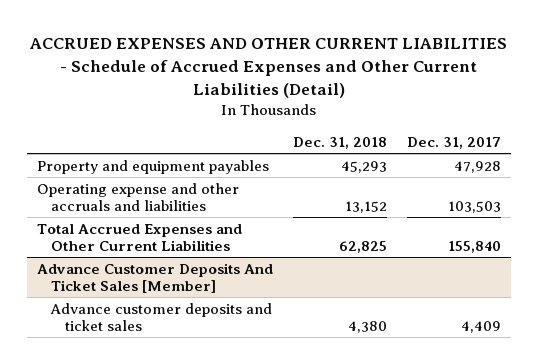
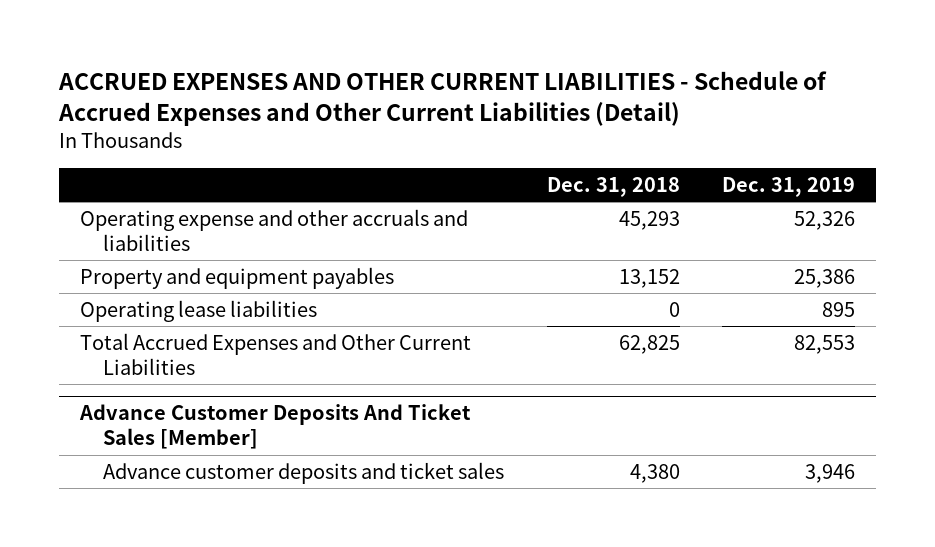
- | Dec. 31, 2018 | Dec. 31, 2017
+ | Dec. 31, 2018 | Dec. 31, 2019
- Property and equipment payables | 45,293 | 47,928
- Operating expense and other accruals and liabilities | 13,152 | 103,503
+ Operating expense and other accruals and liabilities | 45,293 | 52,326
+ Property and equipment payables | 13,152 | 25,386
+ Operating lease liabilities | 0 | 895

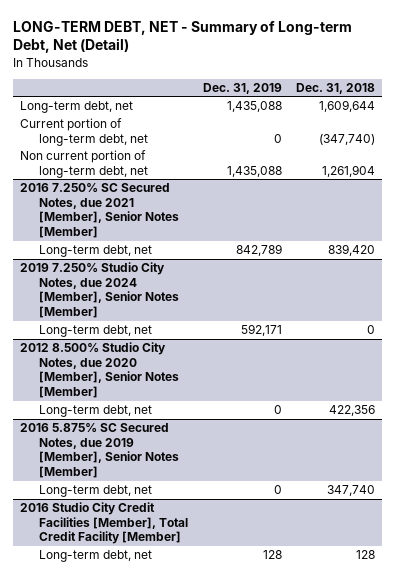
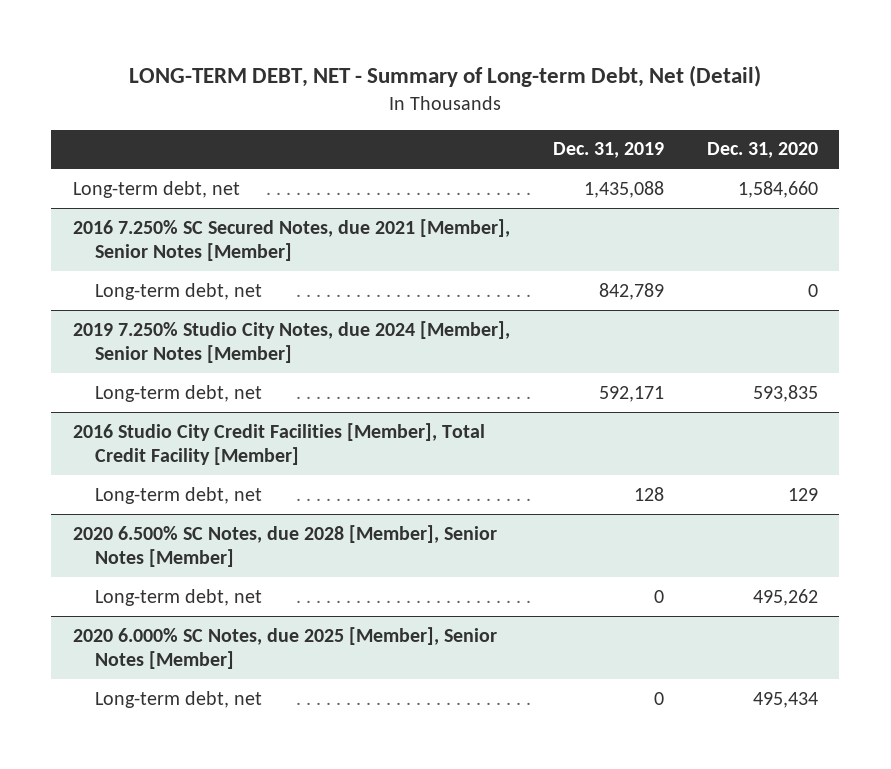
- | Dec. 31, 2019 | Dec. 31, 2018
+ | Dec. 31, 2019 | Dec. 31, 2020
- Current portion of long-term debt, net | 0 | (347,740)
- Non current portion of long-term debt, net | 1,435,088 | 1,261,904
- 2012 8.500% Studio City Notes, due 2020 [Member], Senior Notes [Member]
- Long-term debt, net | 0 | 422,356
- 2016 5.875% SC Secured Notes, due 2019 [Member], Senior Notes [Member]
- Long-term debt, net | 0 | 347,740
+ 2020 6.500% SC Notes, due 2028 [Member], Senior Notes [Member]
+ Long-term debt, net | 0 | 495,262
+ 2020 6.000% SC Notes, due 2025 [Member], Senior Notes [Member]
+ Long-term debt, net | 0 | 495,434

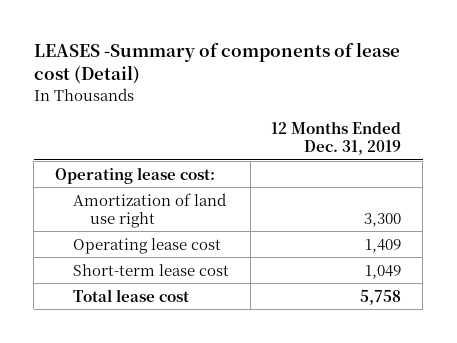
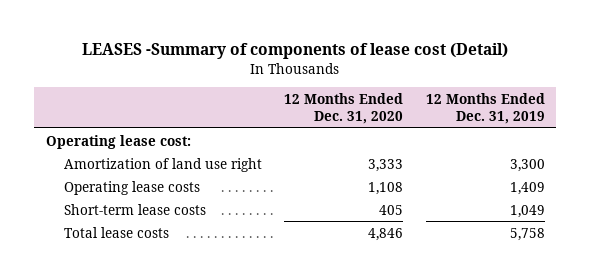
- | 12 Months Ended Dec. 31, 2019
+ | 12 Months Ended Dec. 31, 2020 | 12 Months Ended Dec. 31, 2019
- Operating lease cost | 1,409
- Short-term lease cost | 1,049
- Total lease cost | 5,758
+ Operating lease costs | 1,108 | 1,409
+ Short-term lease costs | 405 | 1,049
+ Total lease costs | 4,846 | 5,758

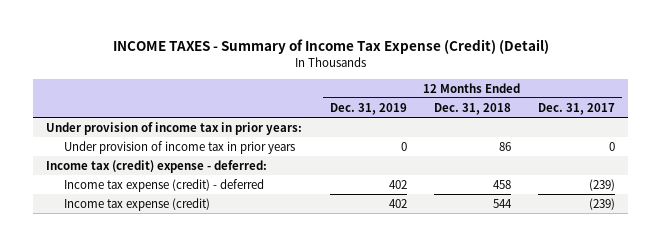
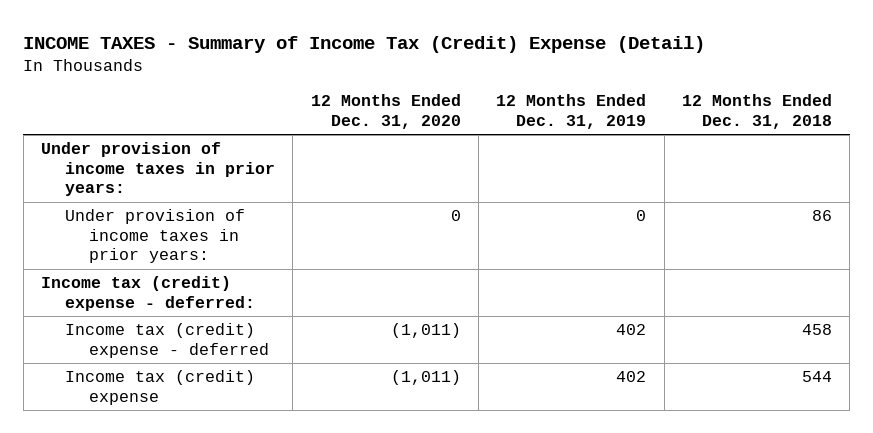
- INCOME TAXES - Summary of Income Tax Expense (Credit) (Detail)
+ INCOME TAXES - Summary of Income Tax (Credit) Expense (Detail)
- | 12 Months Ended Dec. 31, 2019 | 12 Months Ended Dec. 31, 2018 | 12 Months Ended Dec. 31, 2017
+ | 12 Months Ended Dec. 31, 2020 | 12 Months Ended Dec. 31, 2019 | 12 Months Ended Dec. 31, 2018
- Under provision of income tax in prior years:
- Under provision of income tax in prior years | 0 | 86 | 0
+ Under provision of income taxes in prior years:
+ Under provision of income taxes in prior years: | 0 | 0 | 86
- Income tax expense (credit) - deferred | 402 | 458 | (239)
- Income tax expense (credit) | 402 | 544 | (239)
+ Income tax (credit) expense - deferred | (1,011) | 402 | 458
+ Income tax (credit) expense | (1,011) | 402 | 544

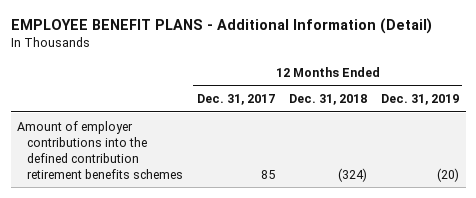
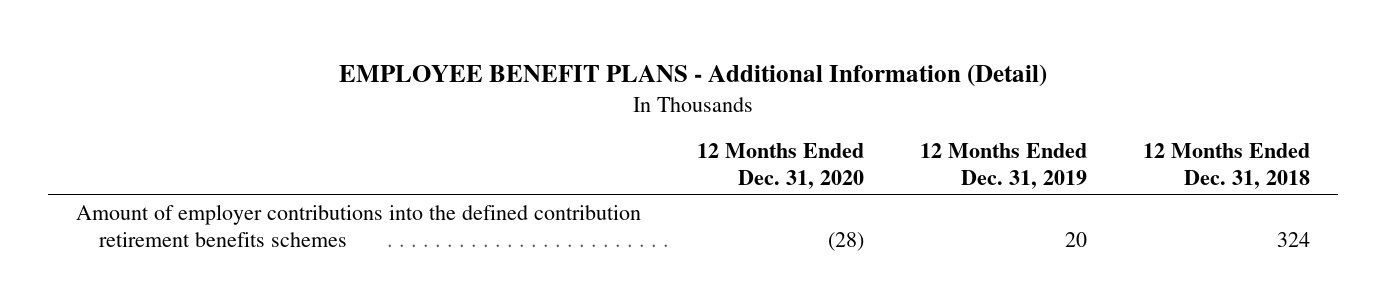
- | 12 Months Ended Dec. 31, 2017 | 12 Months Ended Dec. 31, 2018 | 12 Months Ended Dec. 31, 2019
+ | 12 Months Ended Dec. 31, 2020 | 12 Months Ended Dec. 31, 2019 | 12 Months Ended Dec. 31, 2018
- Amount of employer contributions into the defined contribution retirement benefits schemes | 85 | (324) | (20)
+ Amount of employer contributions into the defined contribution retirement benefits schemes | (28) | 20 | 324

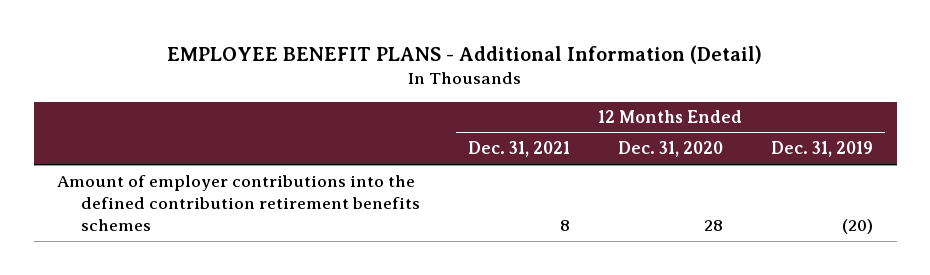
- | 12 Months Ended Dec. 31, 2020 | 12 Months Ended Dec. 31, 2019 | 12 Months Ended Dec. 31, 2018
+ | 12 Months Ended Dec. 31, 2021 | 12 Months Ended Dec. 31, 2020 | 12 Months Ended Dec. 31, 2019
- Amount of employer contributions into the defined contribution retirement benefits schemes | (28) | 20 | 324
+ Amount of employer contributions into the defined contribution retirement benefits schemes | 8 | 28 | (20)

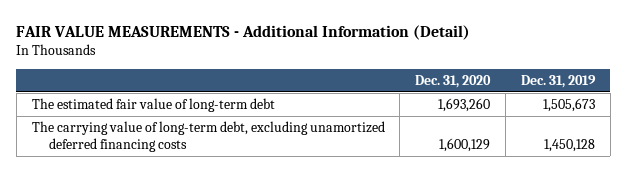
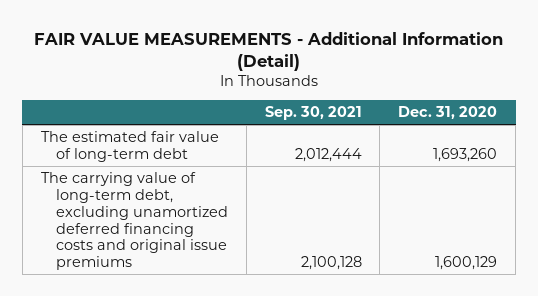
- | Dec. 31, 2020 | Dec. 31, 2019
+ | Sep. 30, 2021 | Dec. 31, 2020
- The carrying value of long-term debt, excluding unamortized deferred financing costs | 1,600,129 | 1,450,128
+ The carrying value of long-term debt, excluding unamortized deferred financing costs and original issue premiums | 2,100,128 | 1,600,129

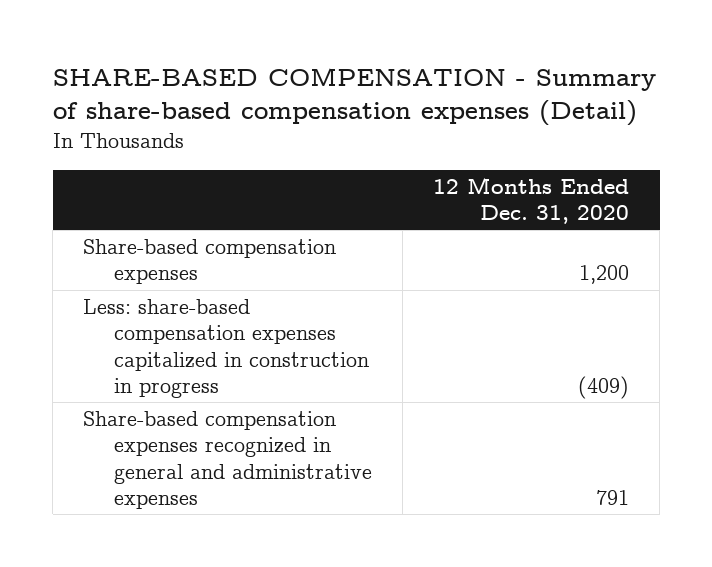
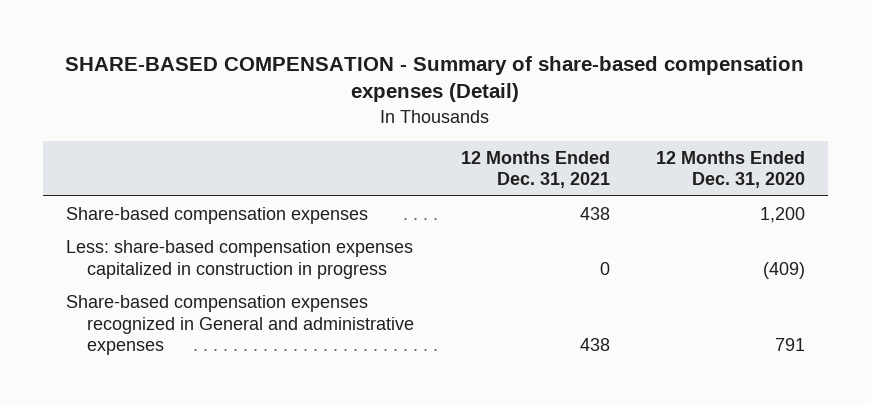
- | 12 Months Ended Dec. 31, 2020
+ | 12 Months Ended Dec. 31, 2021 | 12 Months Ended Dec. 31, 2020
- Share-based compensation expenses recognized in general and administrative expenses | 791
+ Share-based compensation expenses recognized in General and administrative expenses | 438 | 791

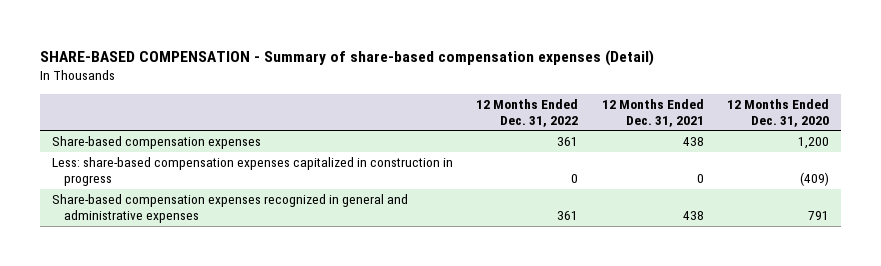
- | 12 Months Ended Dec. 31, 2021 | 12 Months Ended Dec. 31, 2020
+ | 12 Months Ended Dec. 31, 2022 | 12 Months Ended Dec. 31, 2021 | 12 Months Ended Dec. 31, 2020
- Share-based compensation expenses recognized in General and administrative expenses | 438 | 791
+ Share-based compensation expenses recognized in general and administrative expenses | 361 | 438 | 791

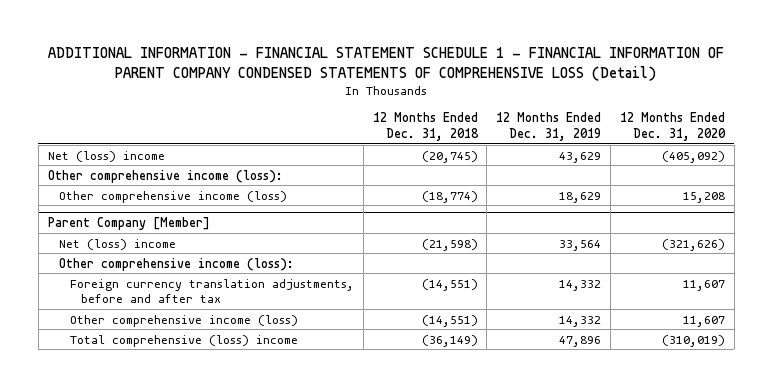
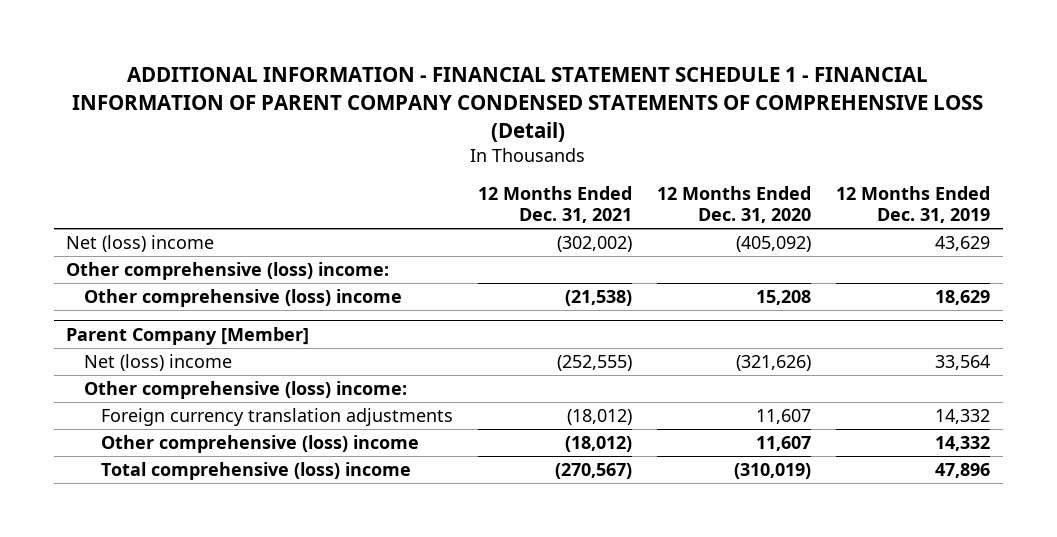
- | 12 Months Ended Dec. 31, 2018 | 12 Months Ended Dec. 31, 2019 | 12 Months Ended Dec. 31, 2020
+ | 12 Months Ended Dec. 31, 2021 | 12 Months Ended Dec. 31, 2020 | 12 Months Ended Dec. 31, 2019
- Other comprehensive income (loss):
- Other comprehensive income (loss) | (18,774) | 18,629 | 15,208
+ Other comprehensive (loss) income:
+ Other comprehensive (loss) income | (21,538) | 15,208 | 18,629
@ Parent Company [Member]
- Other comprehensive income (loss):
- Foreign currency translation adjustments, before and after tax | (14,551) | 14,332 | 11,607
- Other comprehensive income (loss) | (14,551) | 14,332 | 11,607
+ Other comprehensive (loss) income:
+ Foreign currency translation adjustments | (18,012) | 11,607 | 14,332
+ Other comprehensive (loss) income | (18,012) | 11,607 | 14,332

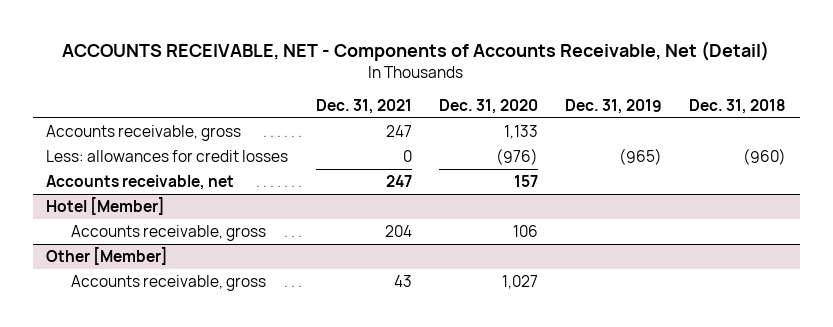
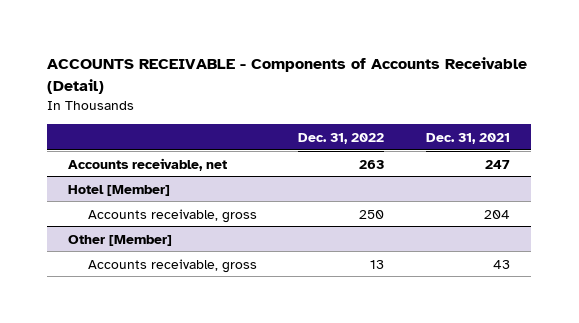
- ACCOUNTS RECEIVABLE, NET - Components of Accounts Receivable, Net (Detail)
+ ACCOUNTS RECEIVABLE - Components of Accounts Receivable (Detail)
- | Dec. 31, 2021 | Dec. 31, 2020 | Dec. 31, 2019 | Dec. 31, 2018
+ | Dec. 31, 2022 | Dec. 31, 2021
- Accounts receivable, gross | 247 | 1,133 | |
- Less: allowances for credit losses | 0 | (976) | (965) | (960)

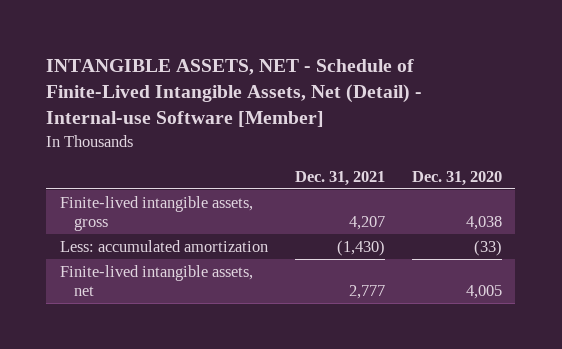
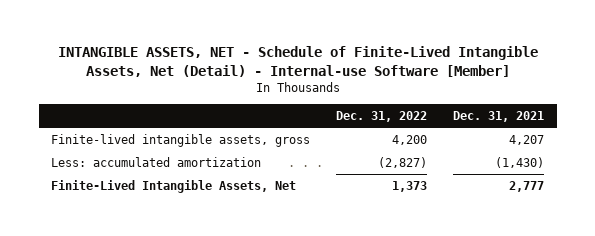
- | Dec. 31, 2021 | Dec. 31, 2020
+ | Dec. 31, 2022 | Dec. 31, 2021
- Finite-lived intangible assets, net | 2,777 | 4,005
+ Finite-Lived Intangible Assets, Net | 1,373 | 2,777

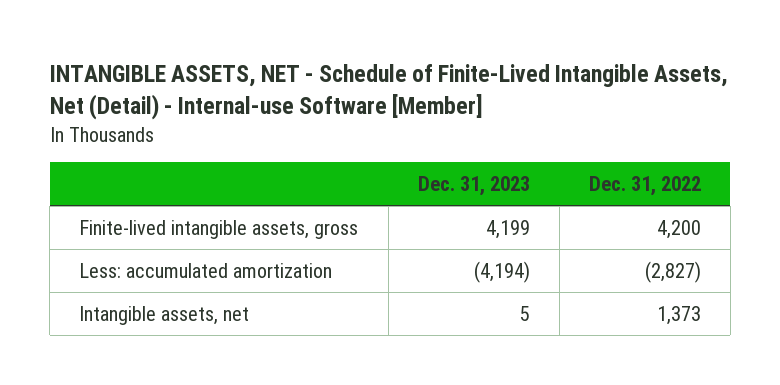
- | Dec. 31, 2022 | Dec. 31, 2021
+ | Dec. 31, 2023 | Dec. 31, 2022
- Finite-Lived Intangible Assets, Net | 1,373 | 2,777
+ Intangible assets, net | 5 | 1,373

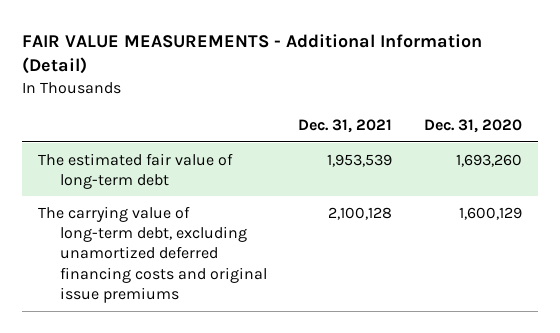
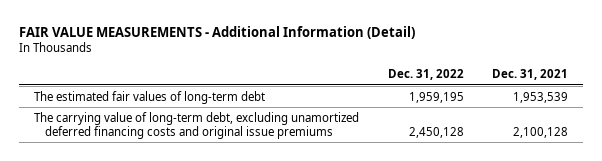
- | Dec. 31, 2021 | Dec. 31, 2020
+ | Dec. 31, 2022 | Dec. 31, 2021
- The estimated fair value of long-term debt | 1,953,539 | 1,693,260
+ The estimated fair values of long-term debt | 1,959,195 | 1,953,539

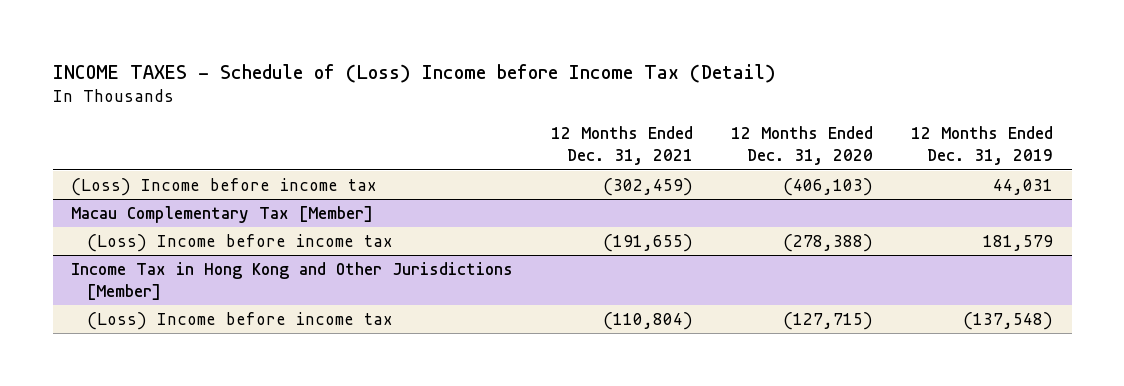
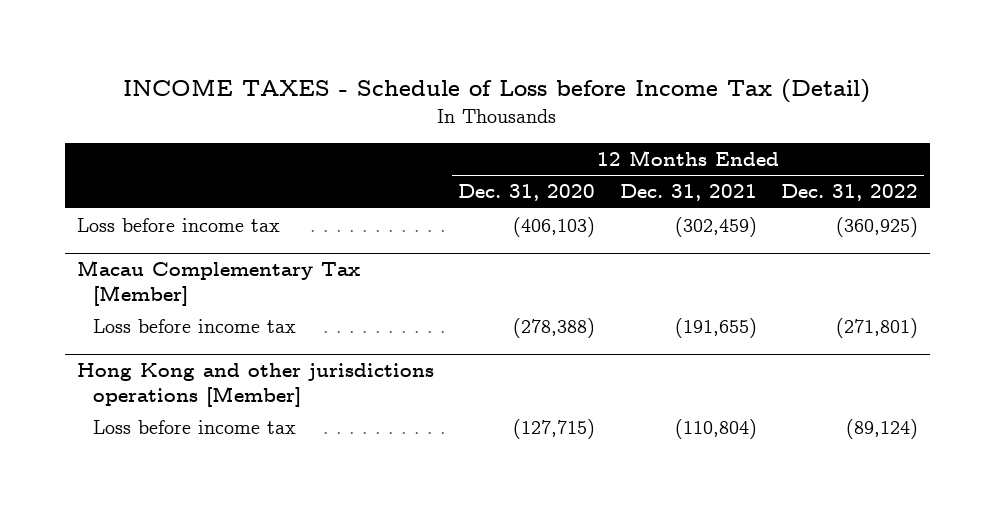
- INCOME TAXES - Schedule of (Loss) Income before Income Tax (Detail)
+ INCOME TAXES - Schedule of Loss before Income Tax (Detail)
- | 12 Months Ended Dec. 31, 2021 | 12 Months Ended Dec. 31, 2020 | 12 Months Ended Dec. 31, 2019
+ | 12 Months Ended Dec. 31, 2020 | 12 Months Ended Dec. 31, 2021 | 12 Months Ended Dec. 31, 2022
- (Loss) Income before income tax | (302,459) | (406,103) | 44,031
+ Loss before income tax | (406,103) | (302,459) | (360,925)
@ Macau Complementary Tax [Member]
- (Loss) Income before income tax | (191,655) | (278,388) | 181,579
- Income Tax in Hong Kong and Other Jurisdictions [Member]
- (Loss) Income before income tax | (110,804) | (127,715) | (137,548)
@ Macau Complementary Tax [Member]
+ Loss before income tax | (278,388) | (191,655) | (271,801)
+ Hong Kong and other jurisdictions operations [Member]
+ Loss before income tax | (127,715) | (110,804) | (89,124)

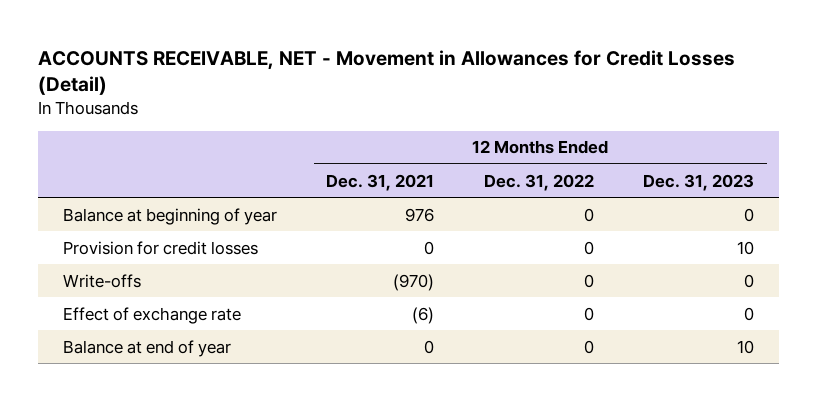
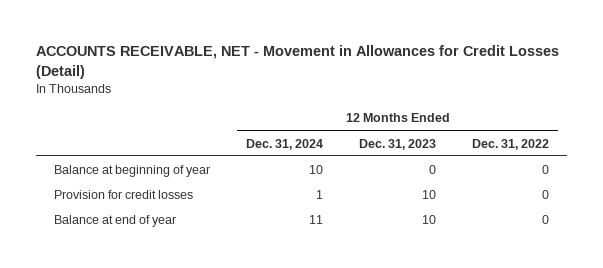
- | 12 Months Ended Dec. 31, 2021 | 12 Months Ended Dec. 31, 2022 | 12 Months Ended Dec. 31, 2023
+ | 12 Months Ended Dec. 31, 2024 | 12 Months Ended Dec. 31, 2023 | 12 Months Ended Dec. 31, 2022
- Write-offs | (970) | 0 | 0
- Effect of exchange rate | (6) | 0 | 0

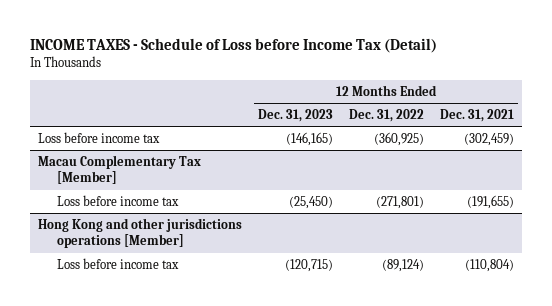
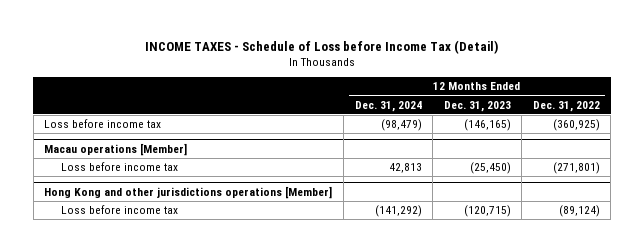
- | 12 Months Ended Dec. 31, 2023 | 12 Months Ended Dec. 31, 2022 | 12 Months Ended Dec. 31, 2021
+ | 12 Months Ended Dec. 31, 2024 | 12 Months Ended Dec. 31, 2023 | 12 Months Ended Dec. 31, 2022
- Macau Complementary Tax [Member]
+ Macau operations [Member]

